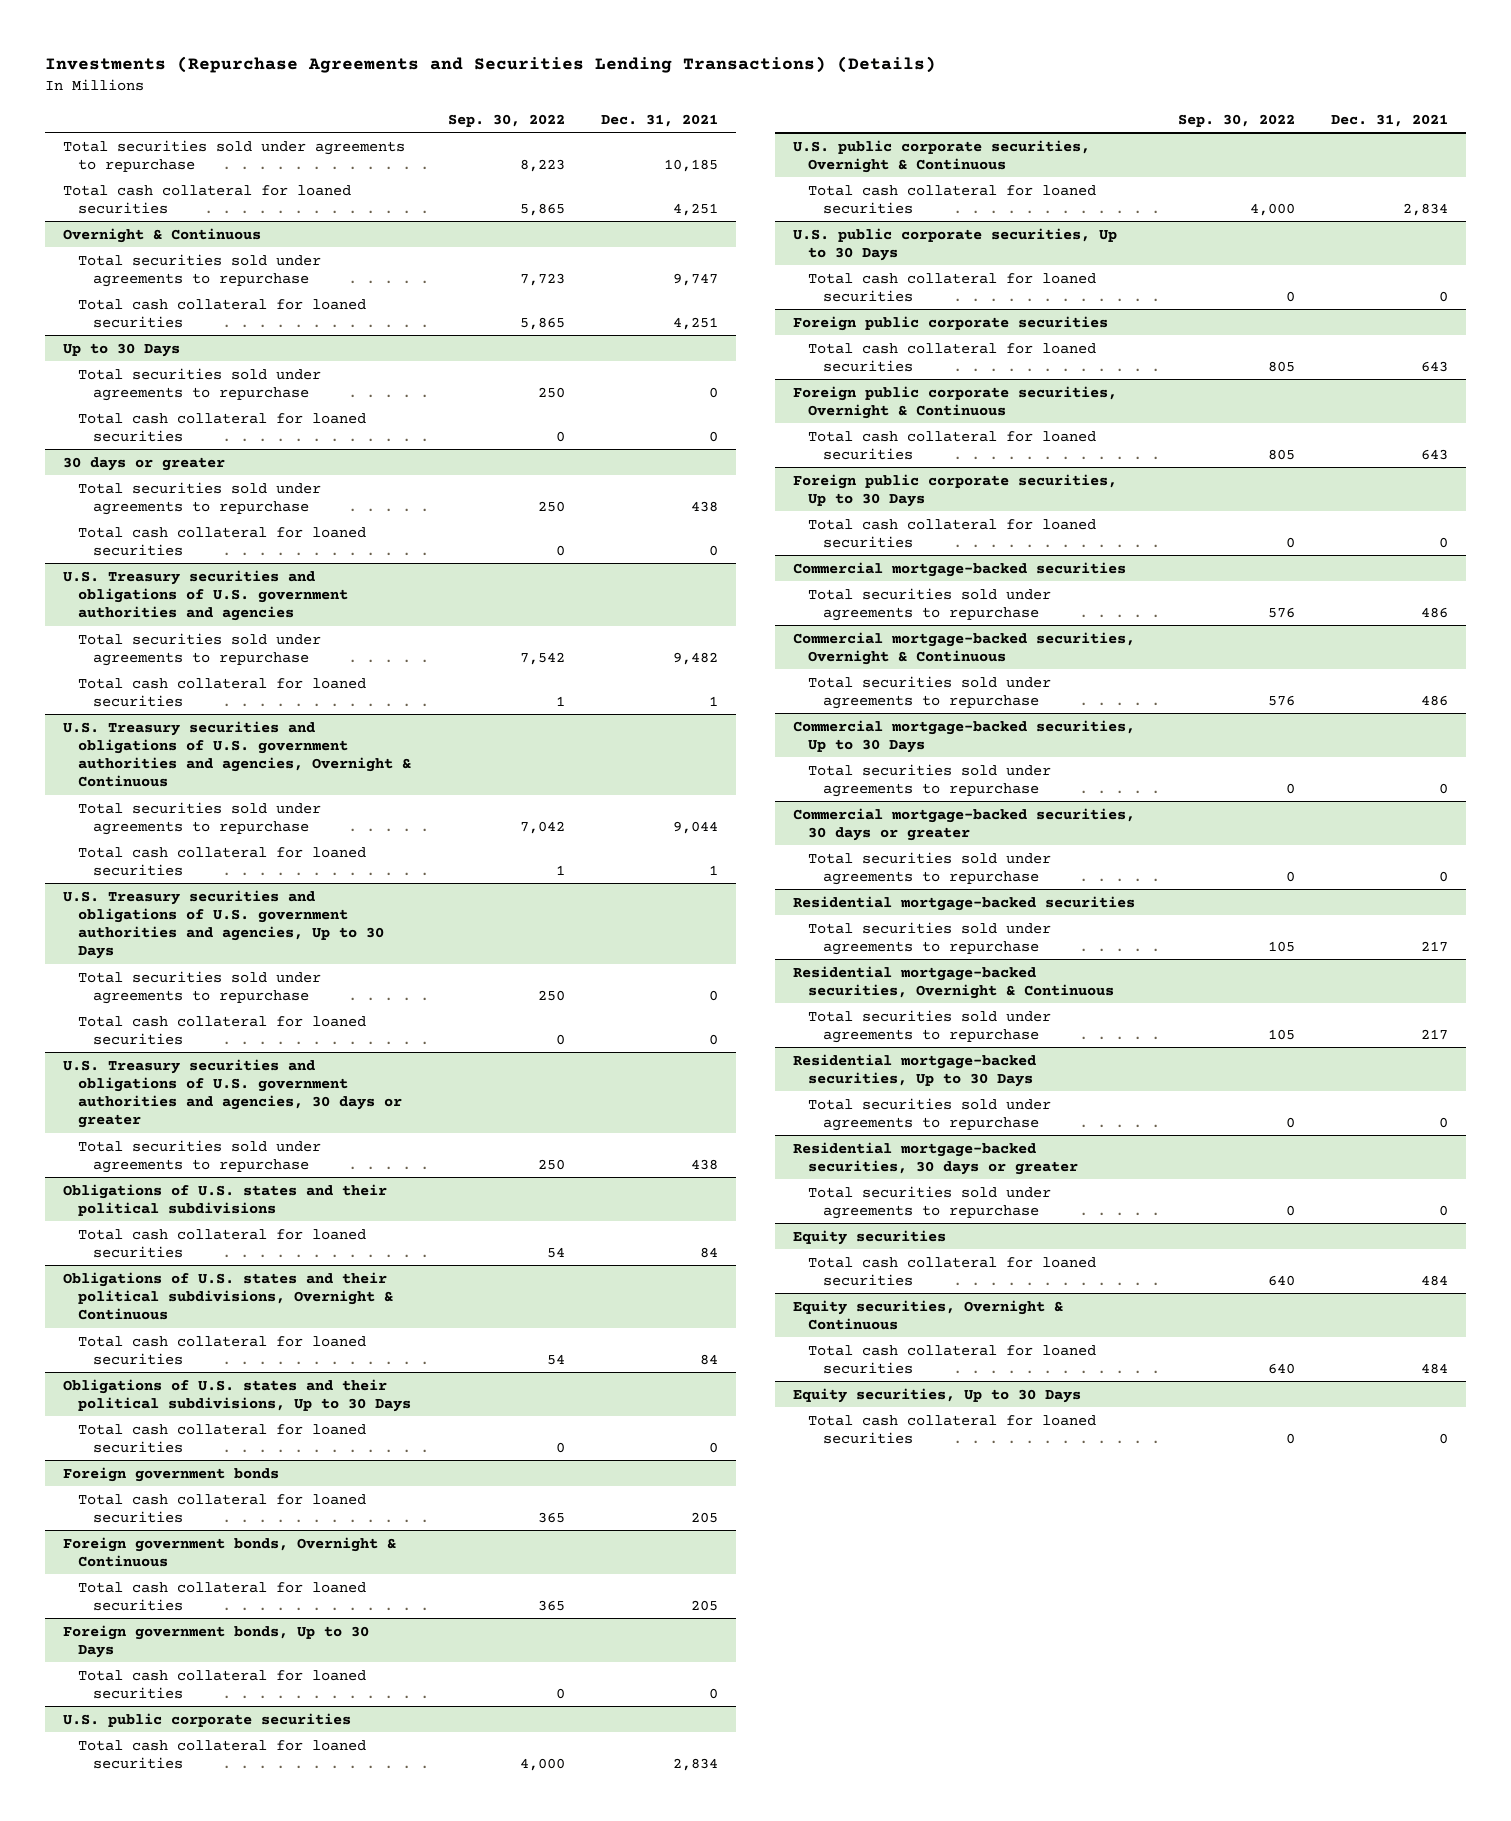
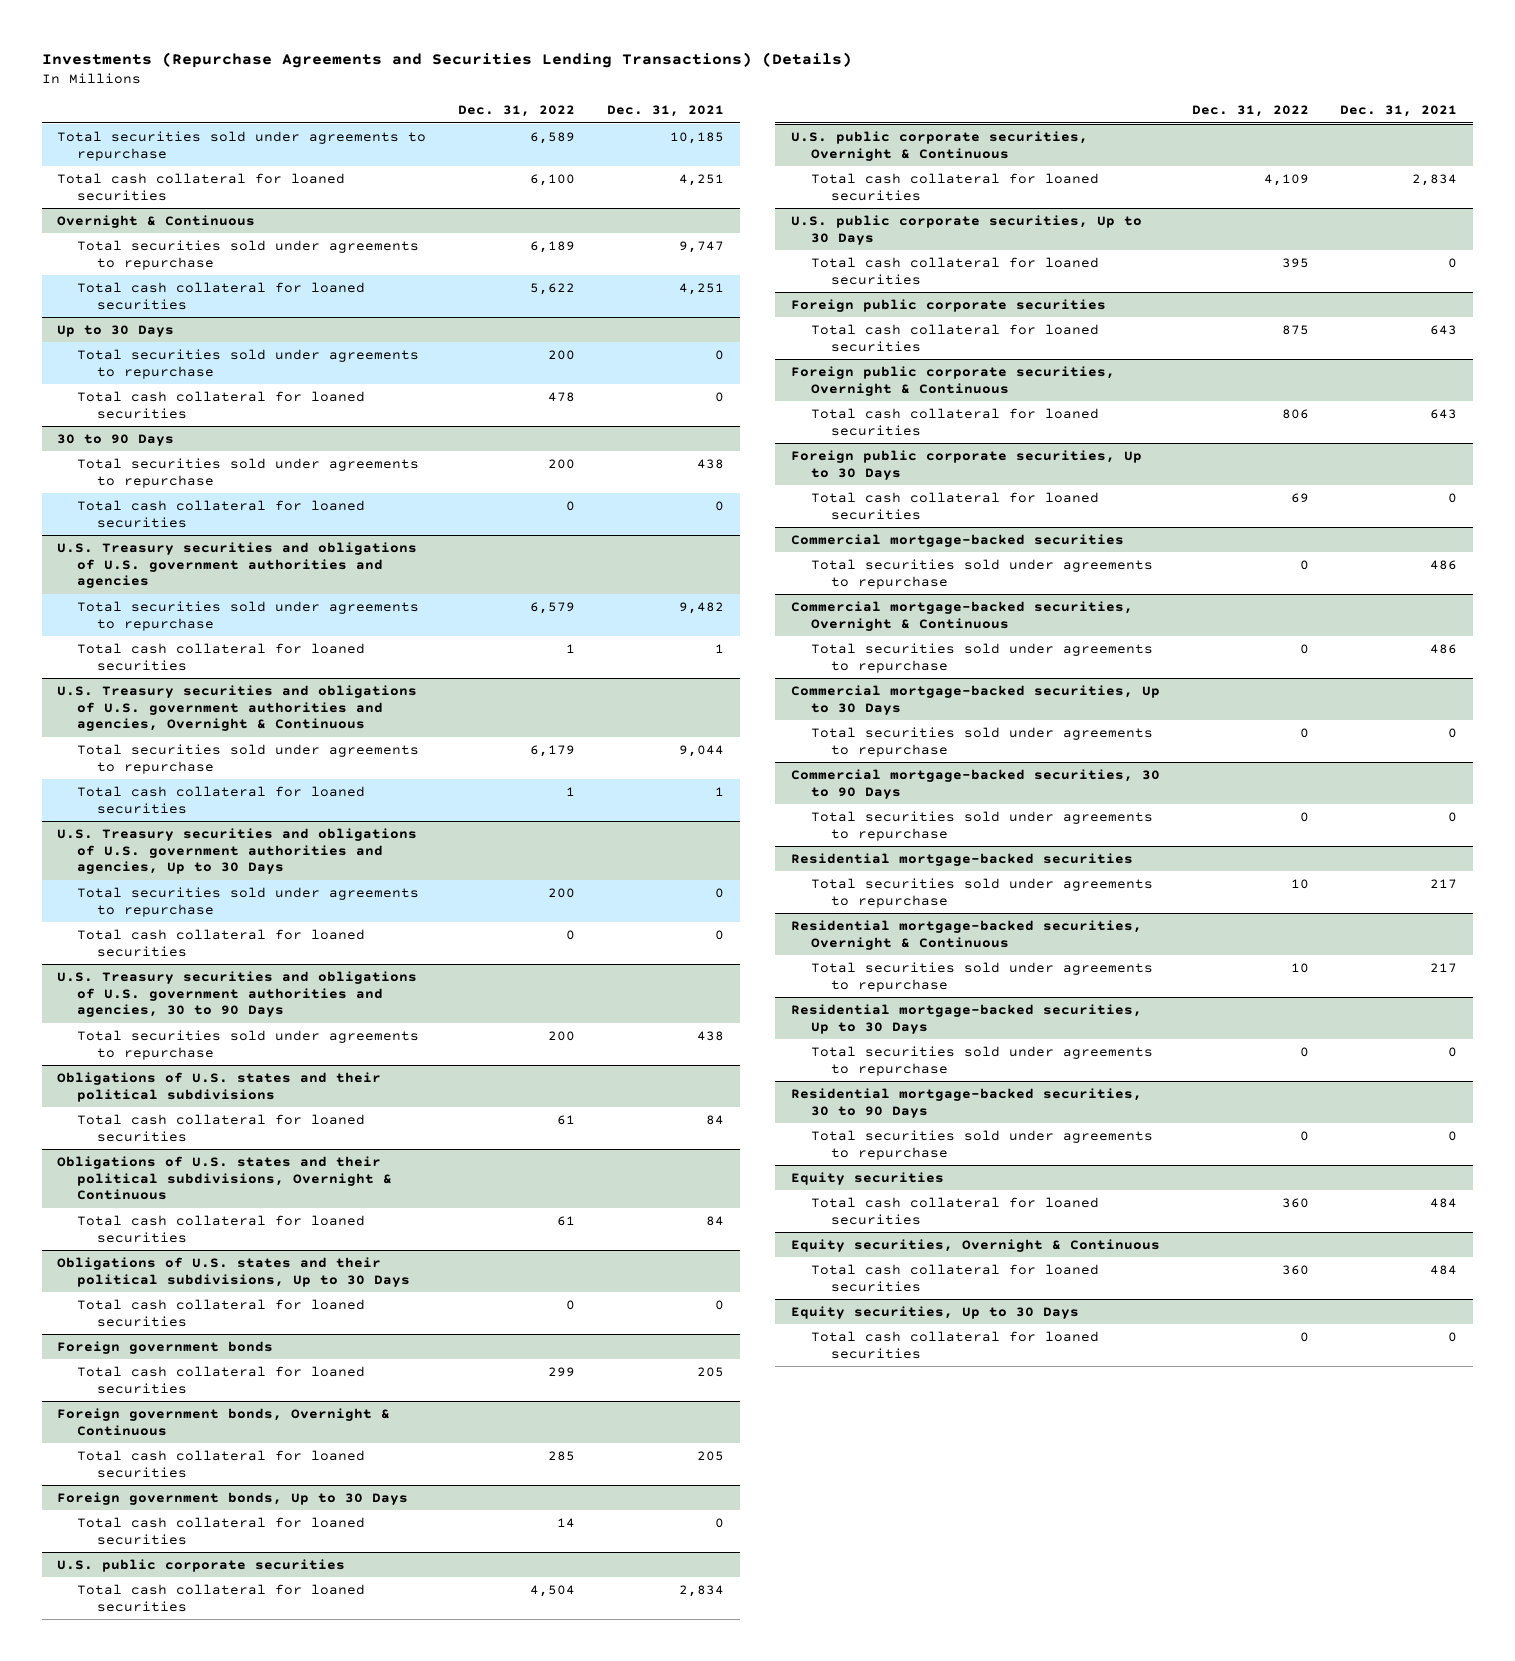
- | Sep. 30, 2022 | Dec. 31, 2021
+ | Dec. 31, 2022 | Dec. 31, 2021
- 30 days or greater
+ 30 to 90 Days
- U.S. Treasury securities and obligations of U.S. government authorities and agencies, 30 days or greater
+ U.S. Treasury securities and obligations of U.S. government authorities and agencies, 30 to 90 Days
- Commercial mortgage-backed securities, 30 days or greater
+ Commercial mortgage-backed securities, 30 to 90 Days
- Residential mortgage-backed securities, 30 days or greater
+ Residential mortgage-backed securities, 30 to 90 Days

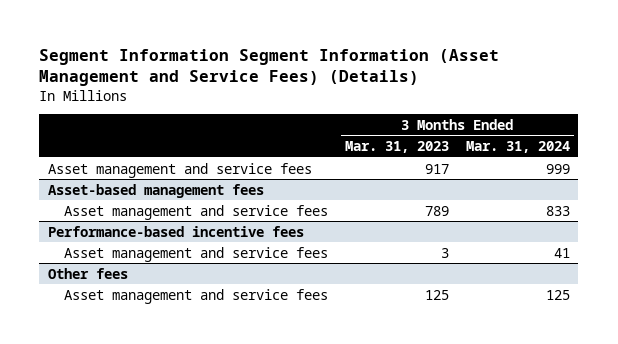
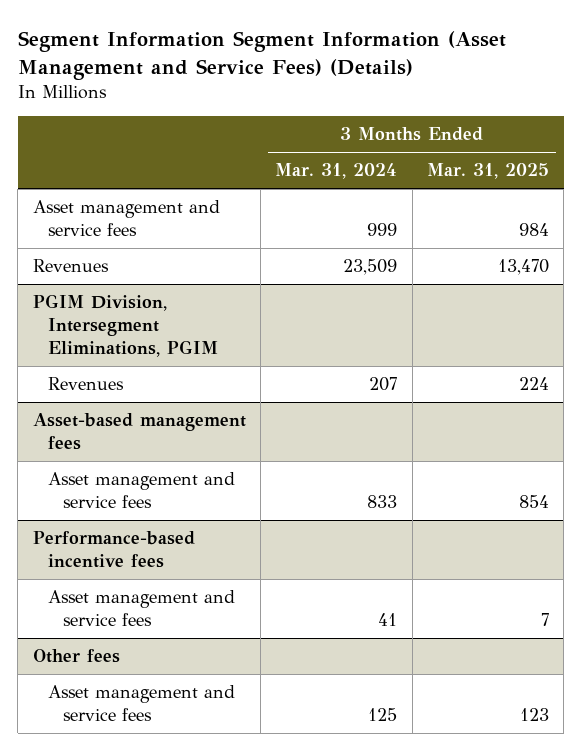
- | 3 Months Ended Mar. 31, 2023 | 3 Months Ended Mar. 31, 2024
+ | 3 Months Ended Mar. 31, 2024 | 3 Months Ended Mar. 31, 2025
+ Revenues | 23,509 | 13,470
+ PGIM Division, Intersegment Eliminations, PGIM
+ Revenues | 207 | 224

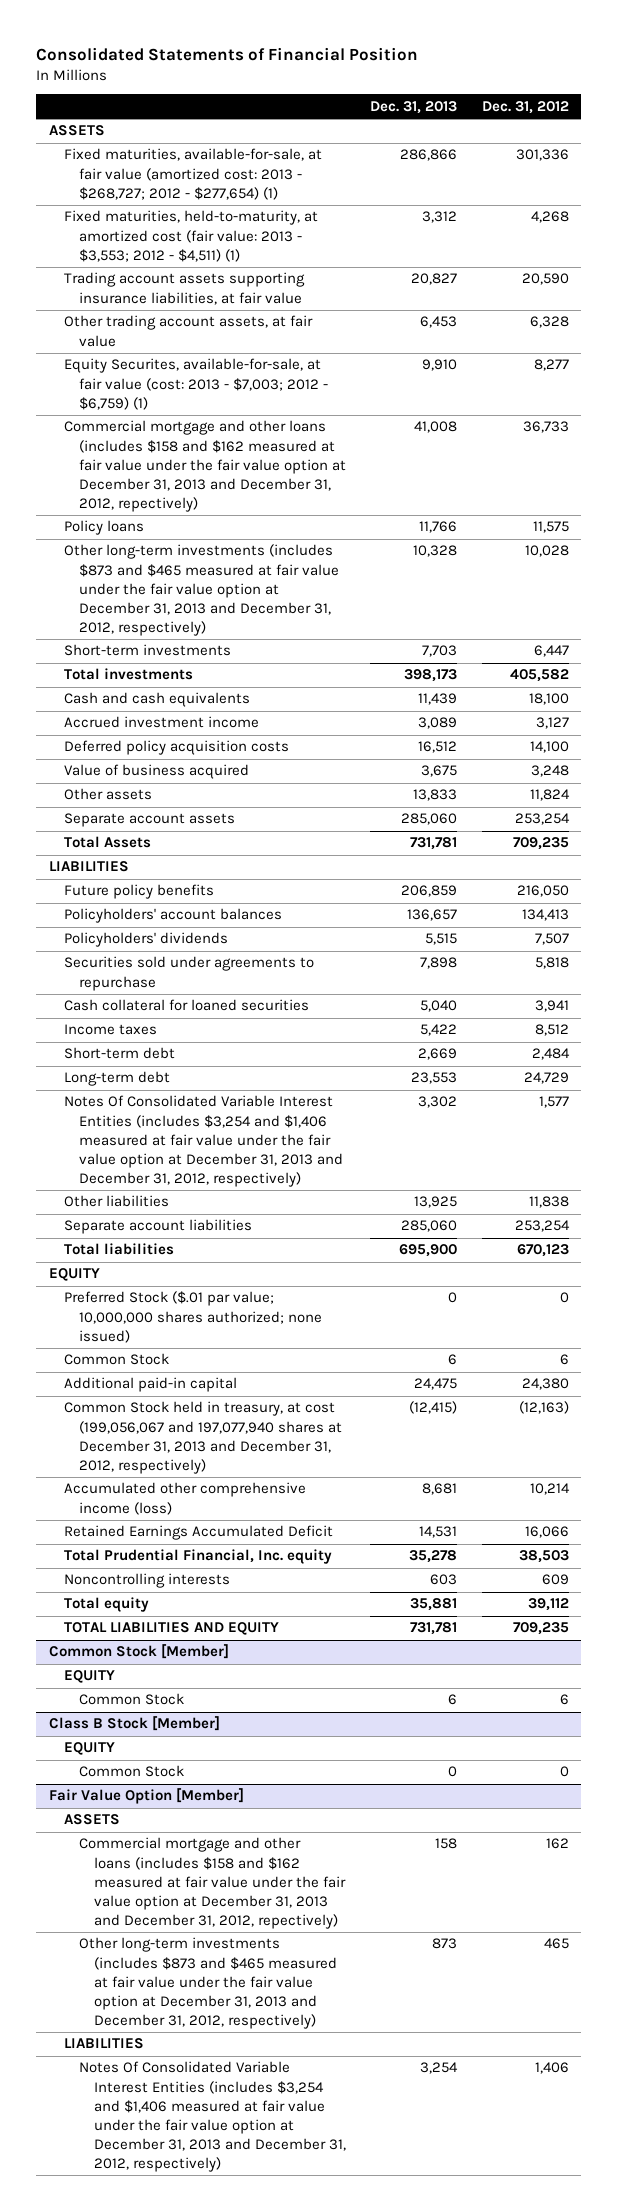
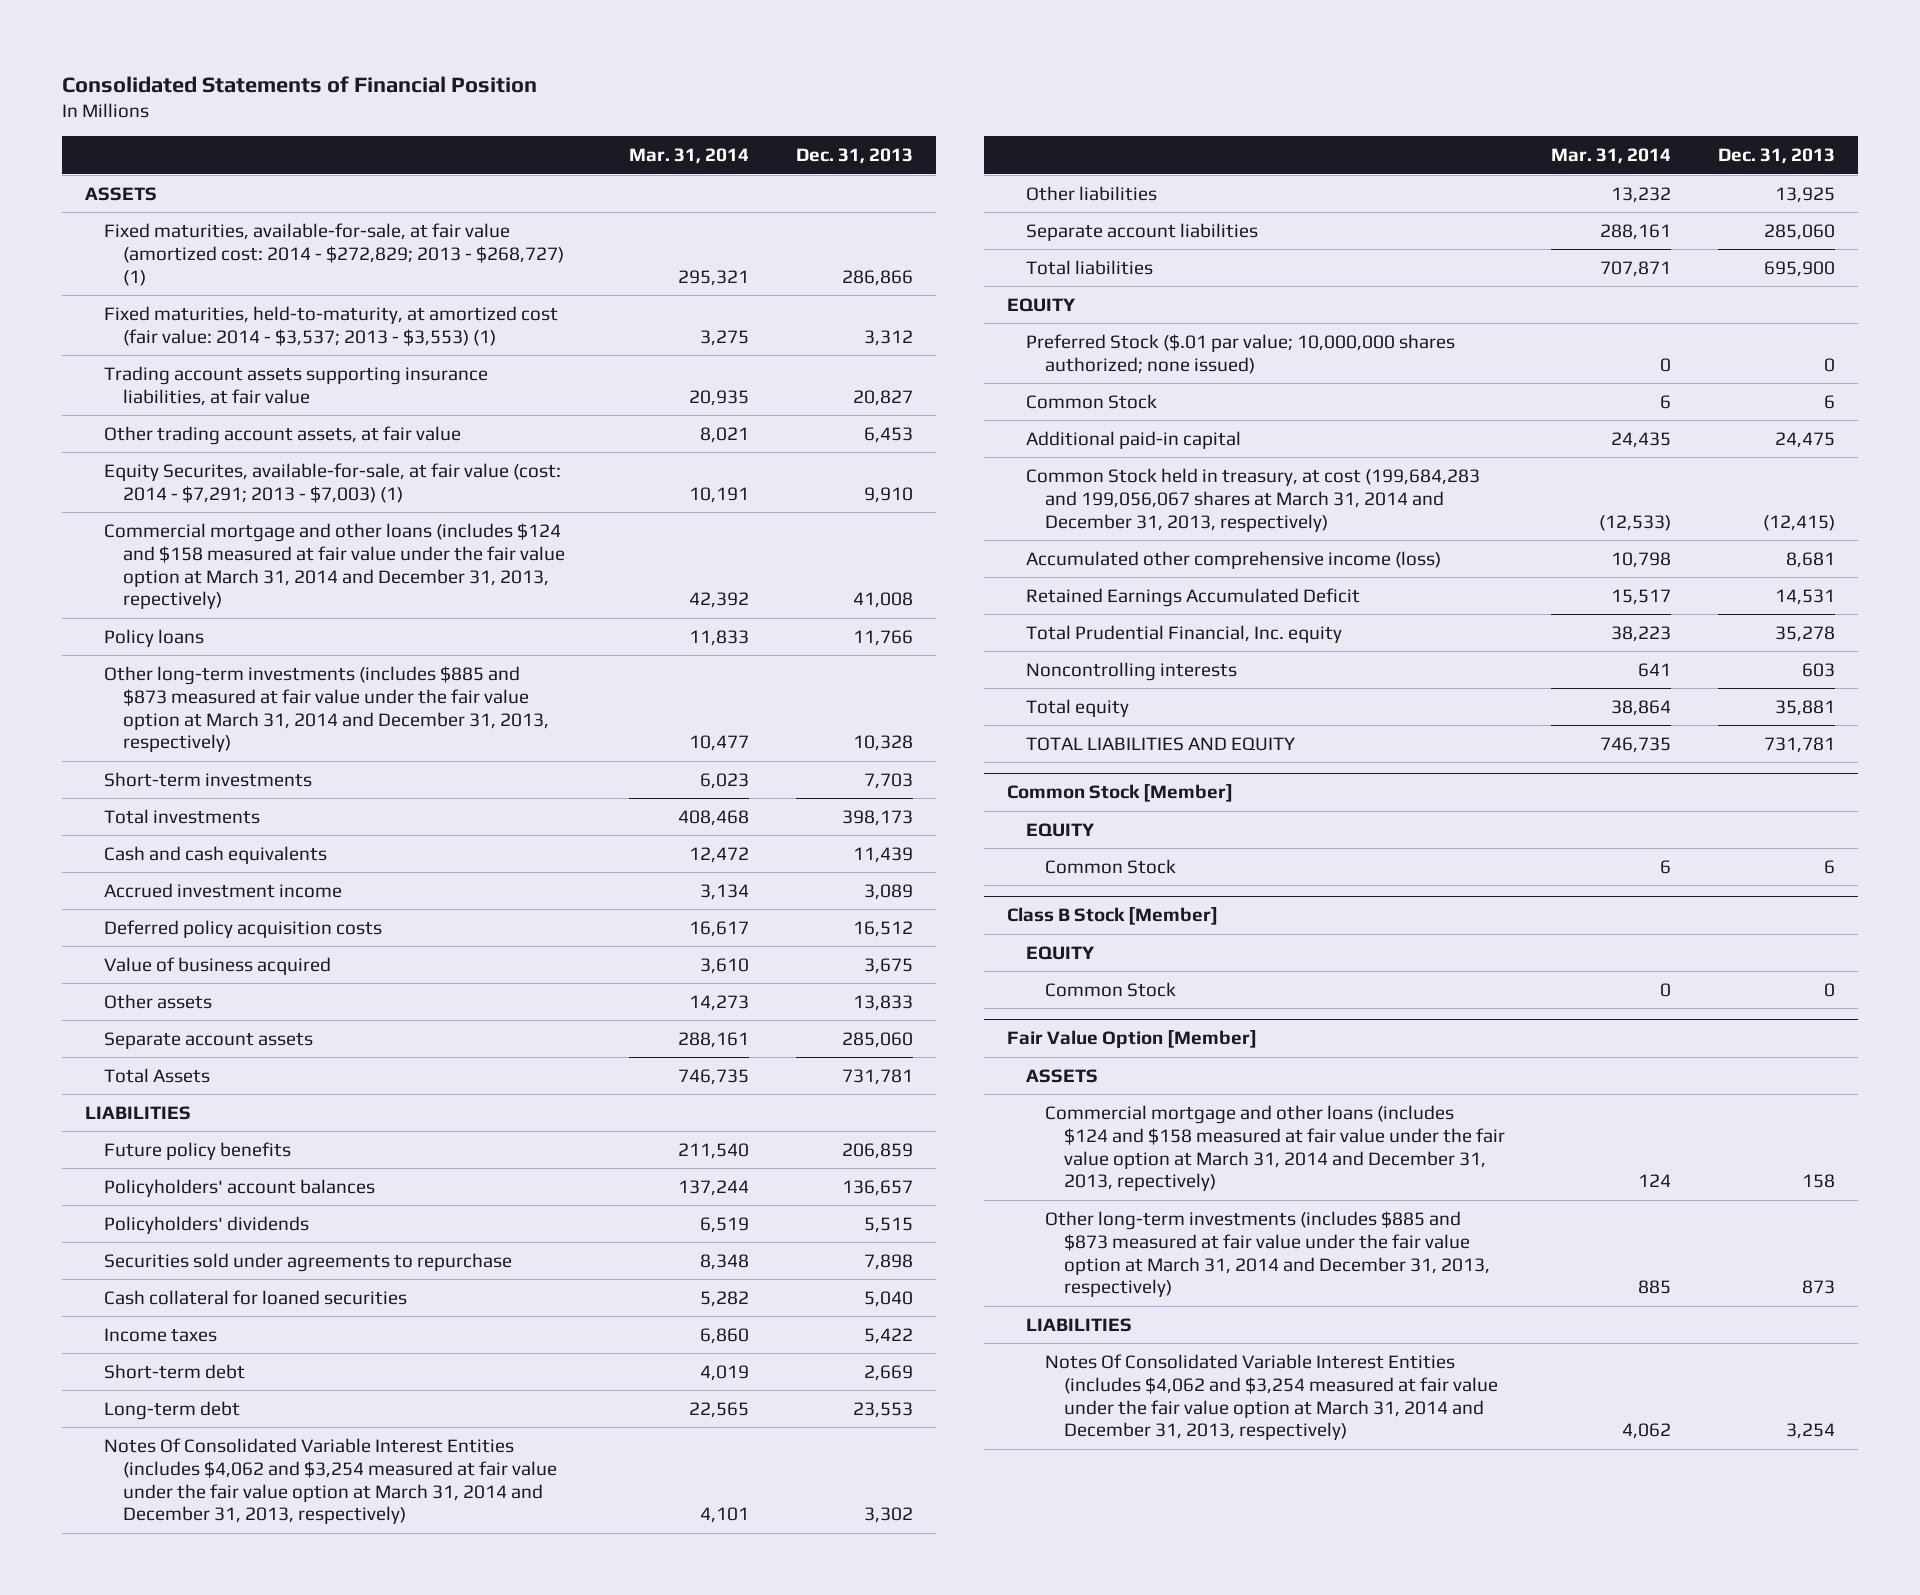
- | Dec. 31, 2013 | Dec. 31, 2012
+ | Mar. 31, 2014 | Dec. 31, 2013
- Fixed maturities, available-for-sale, at fair value (amortized cost: 2013 - $268,727; 2012 - $277,654) (1) | 286,866 | 301,336
- Fixed maturities, held-to-maturity, at amortized cost (fair value: 2013 - $3,553; 2012 - $4,511) (1) | 3,312 | 4,268
+ Fixed maturities, available-for-sale, at fair value (amortized cost: 2014 - $272,829; 2013 - $268,727) (1) | 295,321 | 286,866
+ Fixed maturities, held-to-maturity, at amortized cost (fair value: 2014 - $3,537; 2013 - $3,553) (1) | 3,275 | 3,312
- Equity Securites, available-for-sale, at fair value (cost: 2013 - $7,003; 2012 - $6,759) (1) | 9,910 | 8,277
- Commercial mortgage and other loans (includes $158 and $162 measured at fair value under the fair value option at December 31, 2013 and December 31, 2012, repectively) | 41,008 | 36,733
+ Equity Securites, available-for-sale, at fair value (cost: 2014 - $7,291; 2013 - $7,003) (1) | 10,191 | 9,910
+ Commercial mortgage and other loans (includes $124 and $158 measured at fair value under the fair value option at March 31, 2014 and December 31, 2013, repectively) | 42,392 | 41,008
- Other long-term investments (includes $873 and $465 measured at fair value under the fair value option at December 31, 2013 and December 31, 2012, respectively) | 10,328 | 10,028
+ Other long-term investments (includes $885 and $873 measured at fair value under the fair value option at March 31, 2014 and December 31, 2013, respectively) | 10,477 | 10,328
- Notes Of Consolidated Variable Interest Entities (includes $3,254 and $1,406 measured at fair value under the fair value option at December 31, 2013 and December 31, 2012, respectively) | 3,302 | 1,577
+ Notes Of Consolidated Variable Interest Entities (includes $4,062 and $3,254 measured at fair value under the fair value option at March 31, 2014 and December 31, 2013, respectively) | 4,101 | 3,302
- Common Stock held in treasury, at cost (199,056,067 and 197,077,940 shares at December 31, 2013 and December 31, 2012, respectively) | (12,415) | (12,163)
+ Common Stock held in treasury, at cost (199,684,283 and 199,056,067 shares at March 31, 2014 and December 31, 2013, respectively) | (12,533) | (12,415)
@ Fair Value Option [Member]
- Commercial mortgage and other loans (includes $158 and $162 measured at fair value under the fair value option at December 31, 2013 and December 31, 2012, repectively) | 158 | 162
- Other long-term investments (includes $873 and $465 measured at fair value under the fair value option at December 31, 2013 and December 31, 2012, respectively) | 873 | 465
+ Commercial mortgage and other loans (includes $124 and $158 measured at fair value under the fair value option at March 31, 2014 and December 31, 2013, repectively) | 124 | 158
+ Other long-term investments (includes $885 and $873 measured at fair value under the fair value option at March 31, 2014 and December 31, 2013, respectively) | 885 | 873
- Notes Of Consolidated Variable Interest Entities (includes $3,254 and $1,406 measured at fair value under the fair value option at December 31, 2013 and December 31, 2012, respectively) | 3,254 | 1,406
+ Notes Of Consolidated Variable Interest Entities (includes $4,062 and $3,254 measured at fair value under the fair value option at March 31, 2014 and December 31, 2013, respectively) | 4,062 | 3,254

